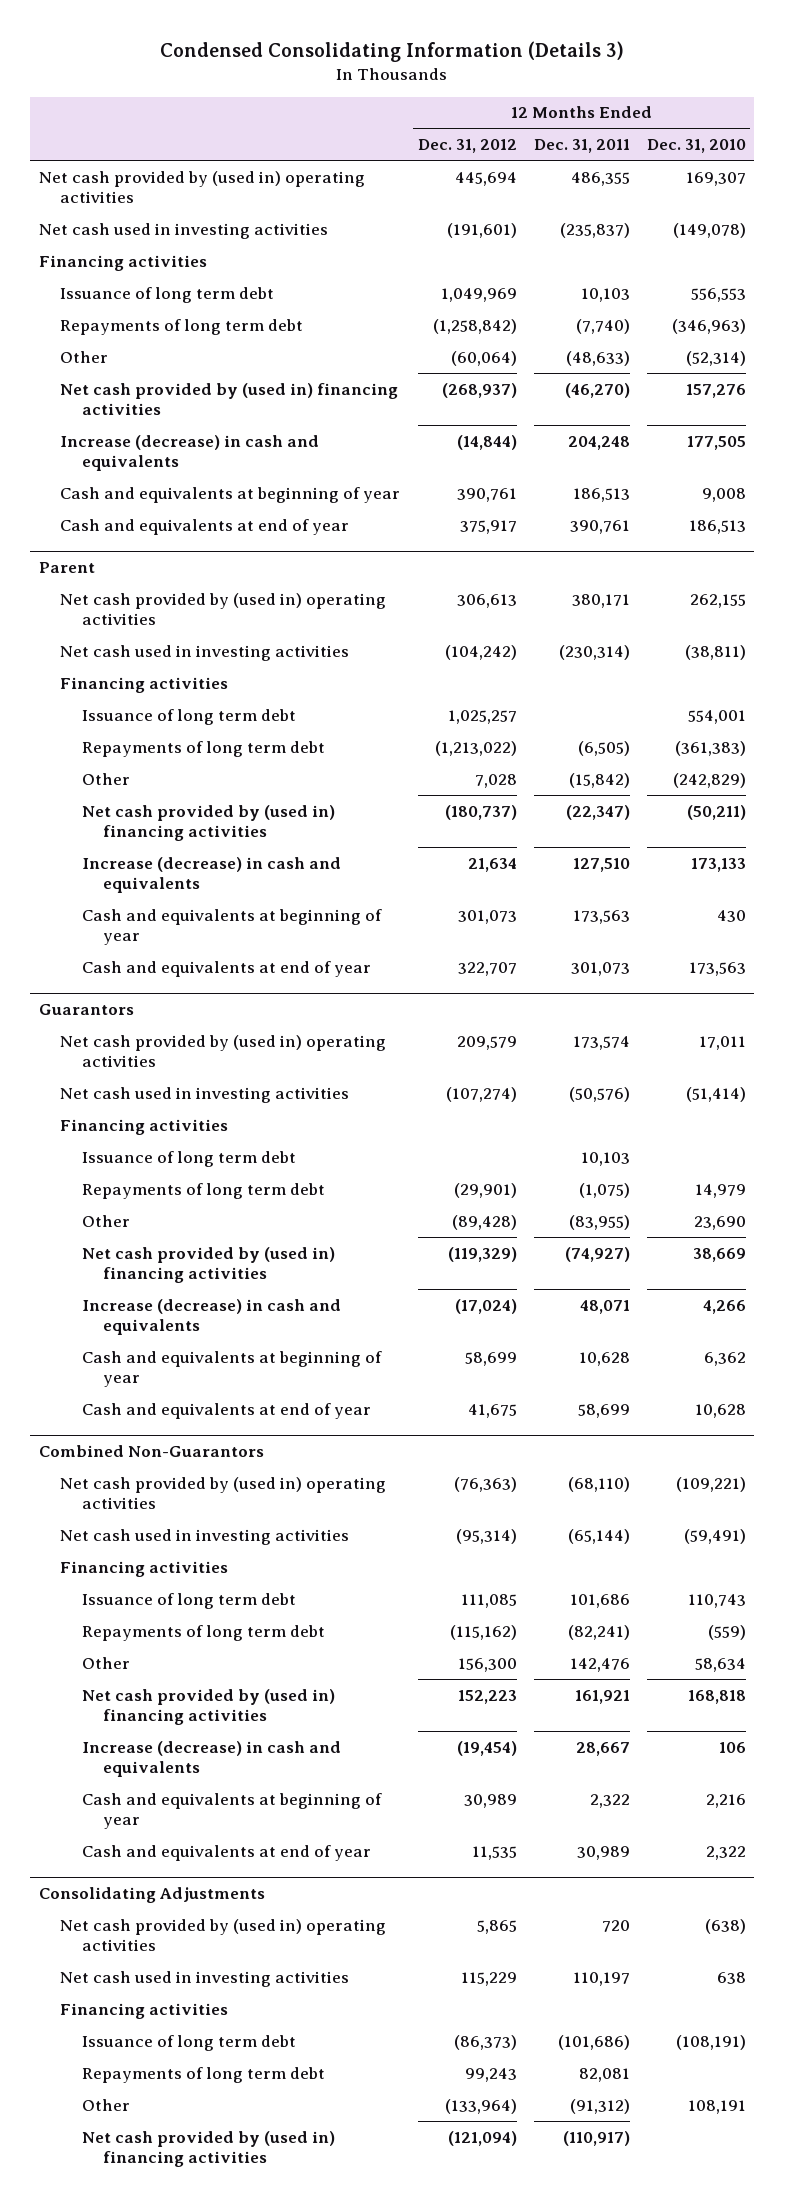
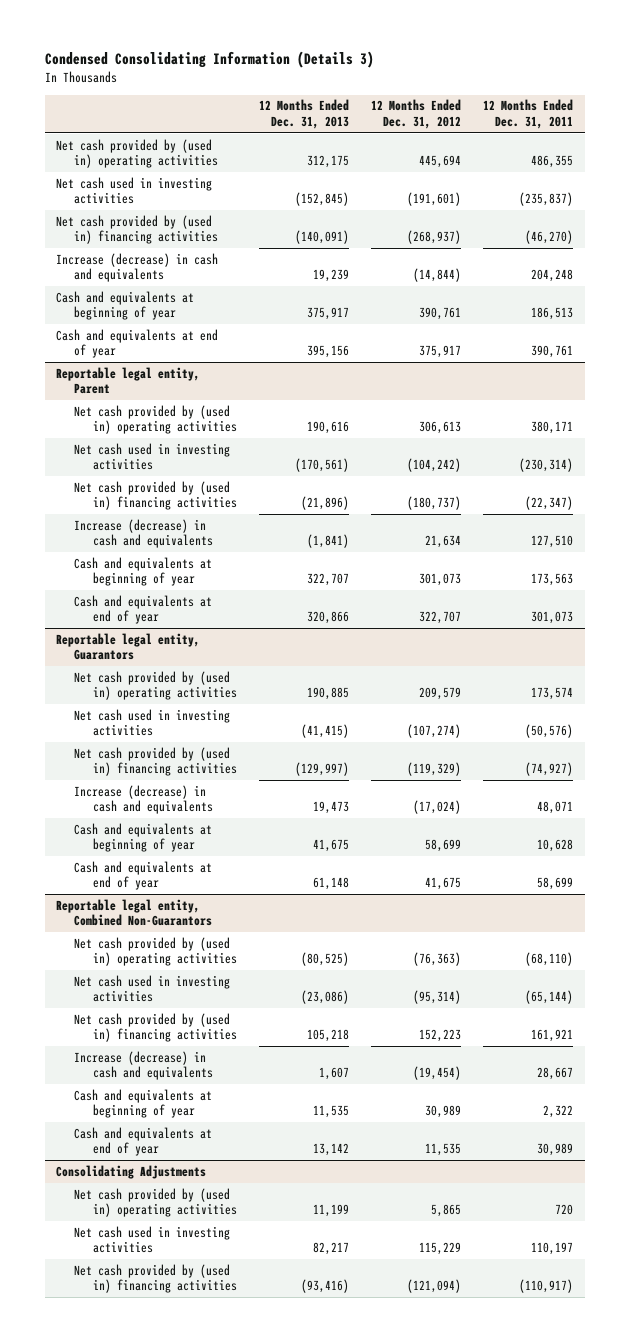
- | 12 Months Ended Dec. 31, 2012 | 12 Months Ended Dec. 31, 2011 | 12 Months Ended Dec. 31, 2010
+ | 12 Months Ended Dec. 31, 2013 | 12 Months Ended Dec. 31, 2012 | 12 Months Ended Dec. 31, 2011
- Financing activities
- Issuance of long term debt | 1,049,969 | 10,103 | 556,553
- Repayments of long term debt | (1,258,842) | (7,740) | (346,963)
- Other | (60,064) | (48,633) | (52,314)
- Parent
+ Reportable legal entity, Parent
- Financing activities
- Issuance of long term debt | 1,025,257 | | 554,001
- Repayments of long term debt | (1,213,022) | (6,505) | (361,383)
- Other | 7,028 | (15,842) | (242,829)
- Guarantors
+ Reportable legal entity, Guarantors
- Financing activities
- Issuance of long term debt | | 10,103 |
- Repayments of long term debt | (29,901) | (1,075) | 14,979
- Other | (89,428) | (83,955) | 23,690
- Combined Non-Guarantors
+ Reportable legal entity, Combined Non-Guarantors
- Financing activities
- Issuance of long term debt | 111,085 | 101,686 | 110,743
- Repayments of long term debt | (115,162) | (82,241) | (559)
- Other | 156,300 | 142,476 | 58,634
@ Consolidating Adjustments
- Financing activities
- Issuance of long term debt | (86,373) | (101,686) | (108,191)
- Repayments of long term debt | 99,243 | 82,081 |
- Other | (133,964) | (91,312) | 108,191

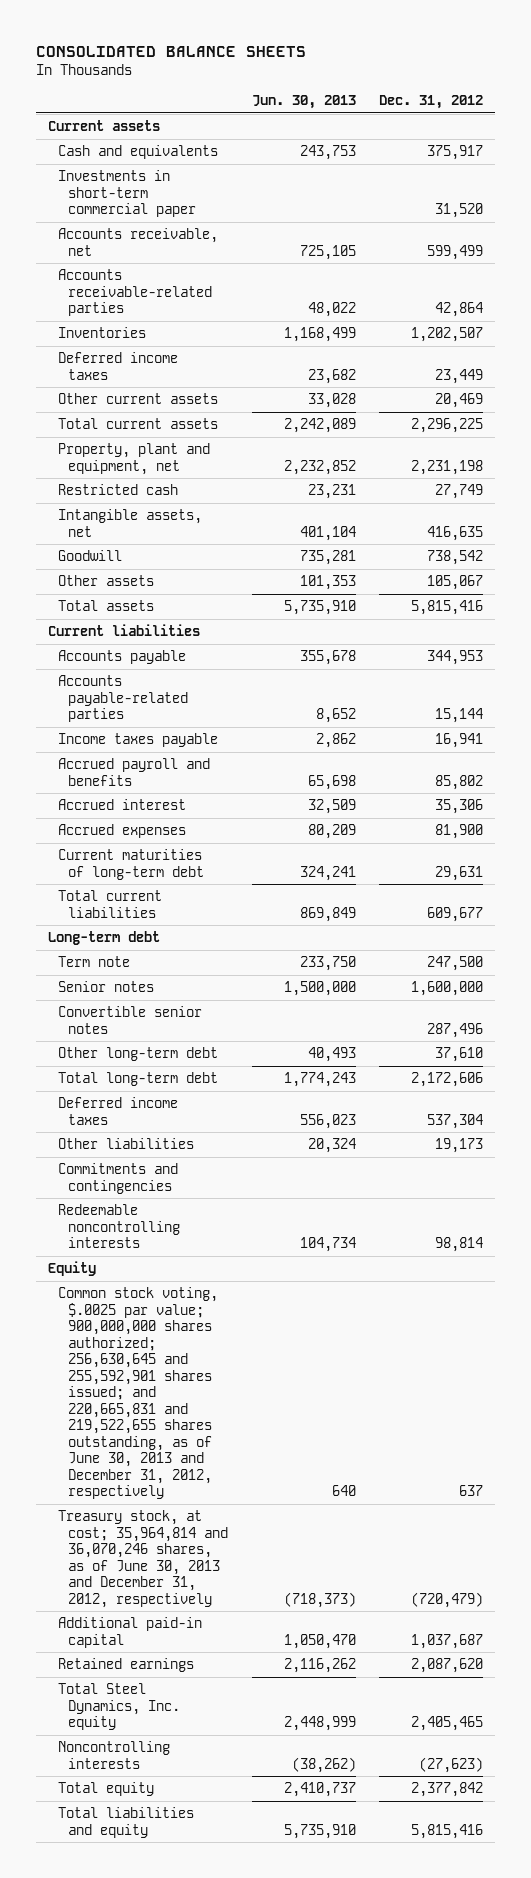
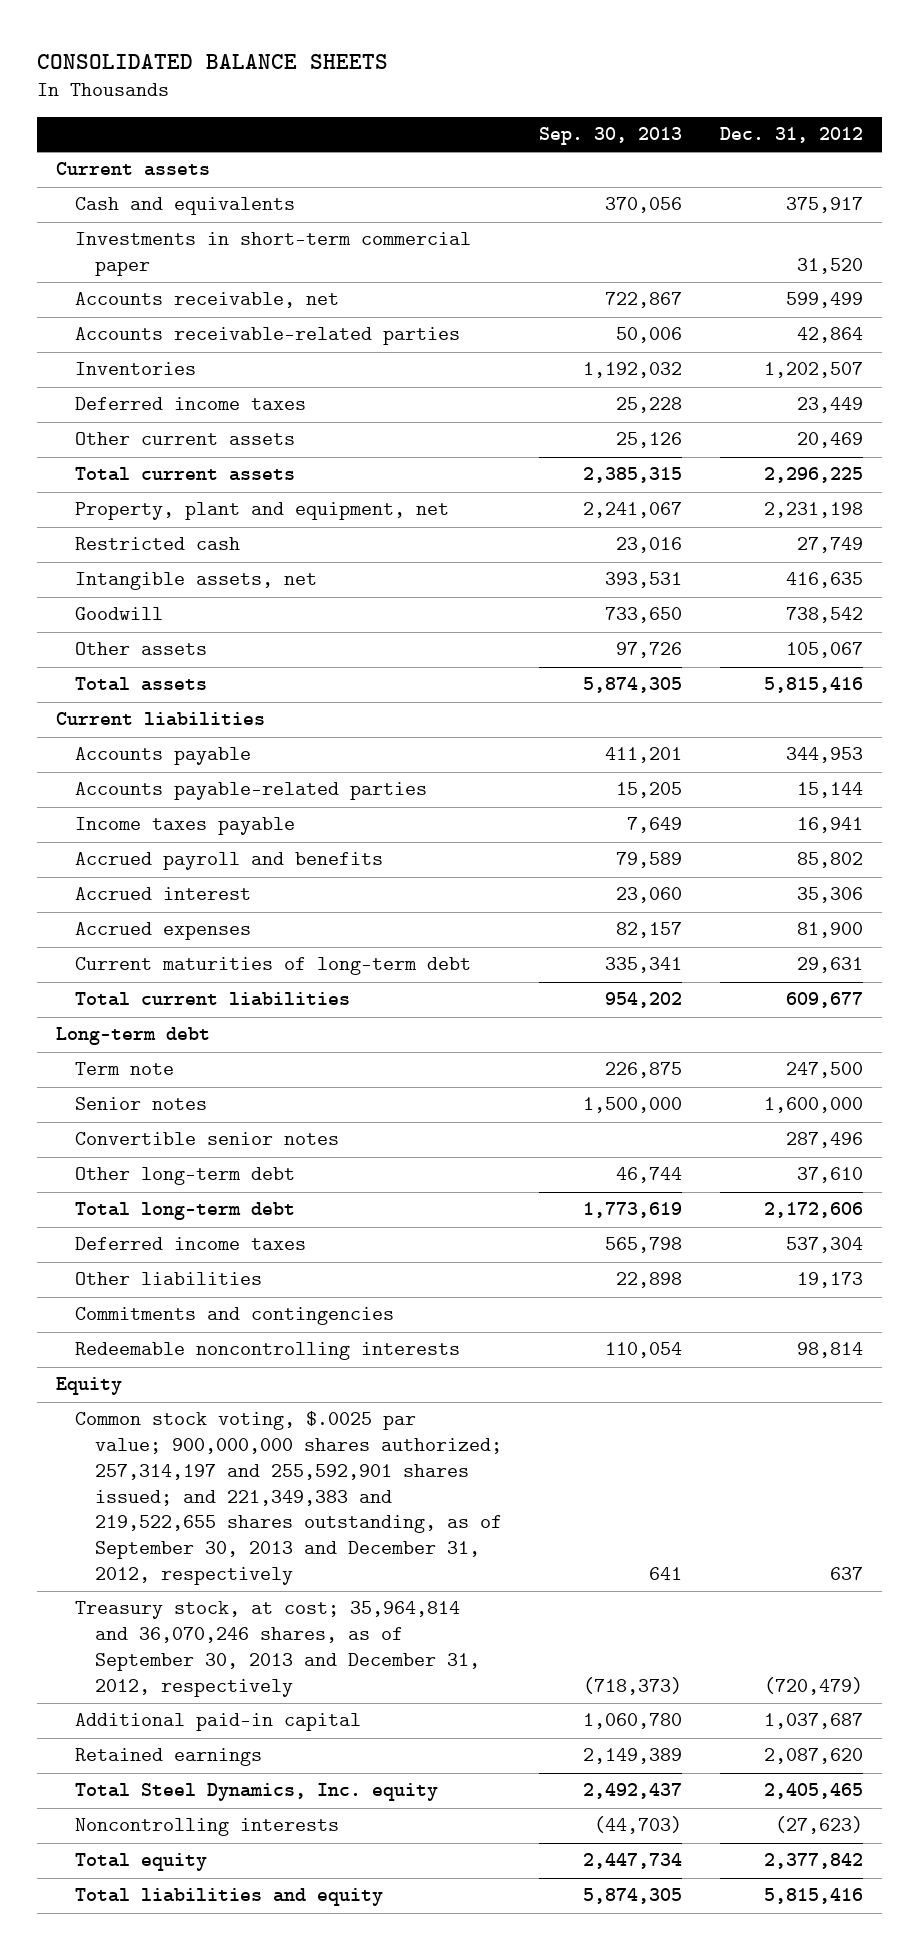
- | Jun. 30, 2013 | Dec. 31, 2012
+ | Sep. 30, 2013 | Dec. 31, 2012
- Common stock voting, $.0025 par value; 900,000,000 shares authorized; 256,630,645 and 255,592,901 shares issued; and 220,665,831 and 219,522,655 shares outstanding, as of June 30, 2013 and December 31, 2012, respectively | 640 | 637
- Treasury stock, at cost; 35,964,814 and 36,070,246 shares, as of June 30, 2013 and December 31, 2012, respectively | (718,373) | (720,479)
+ Common stock voting, $.0025 par value; 900,000,000 shares authorized; 257,314,197 and 255,592,901 shares issued; and 221,349,383 and 219,522,655 shares outstanding, as of September 30, 2013 and December 31, 2012, respectively | 641 | 637
+ Treasury stock, at cost; 35,964,814 and 36,070,246 shares, as of September 30, 2013 and December 31, 2012, respectively | (718,373) | (720,479)

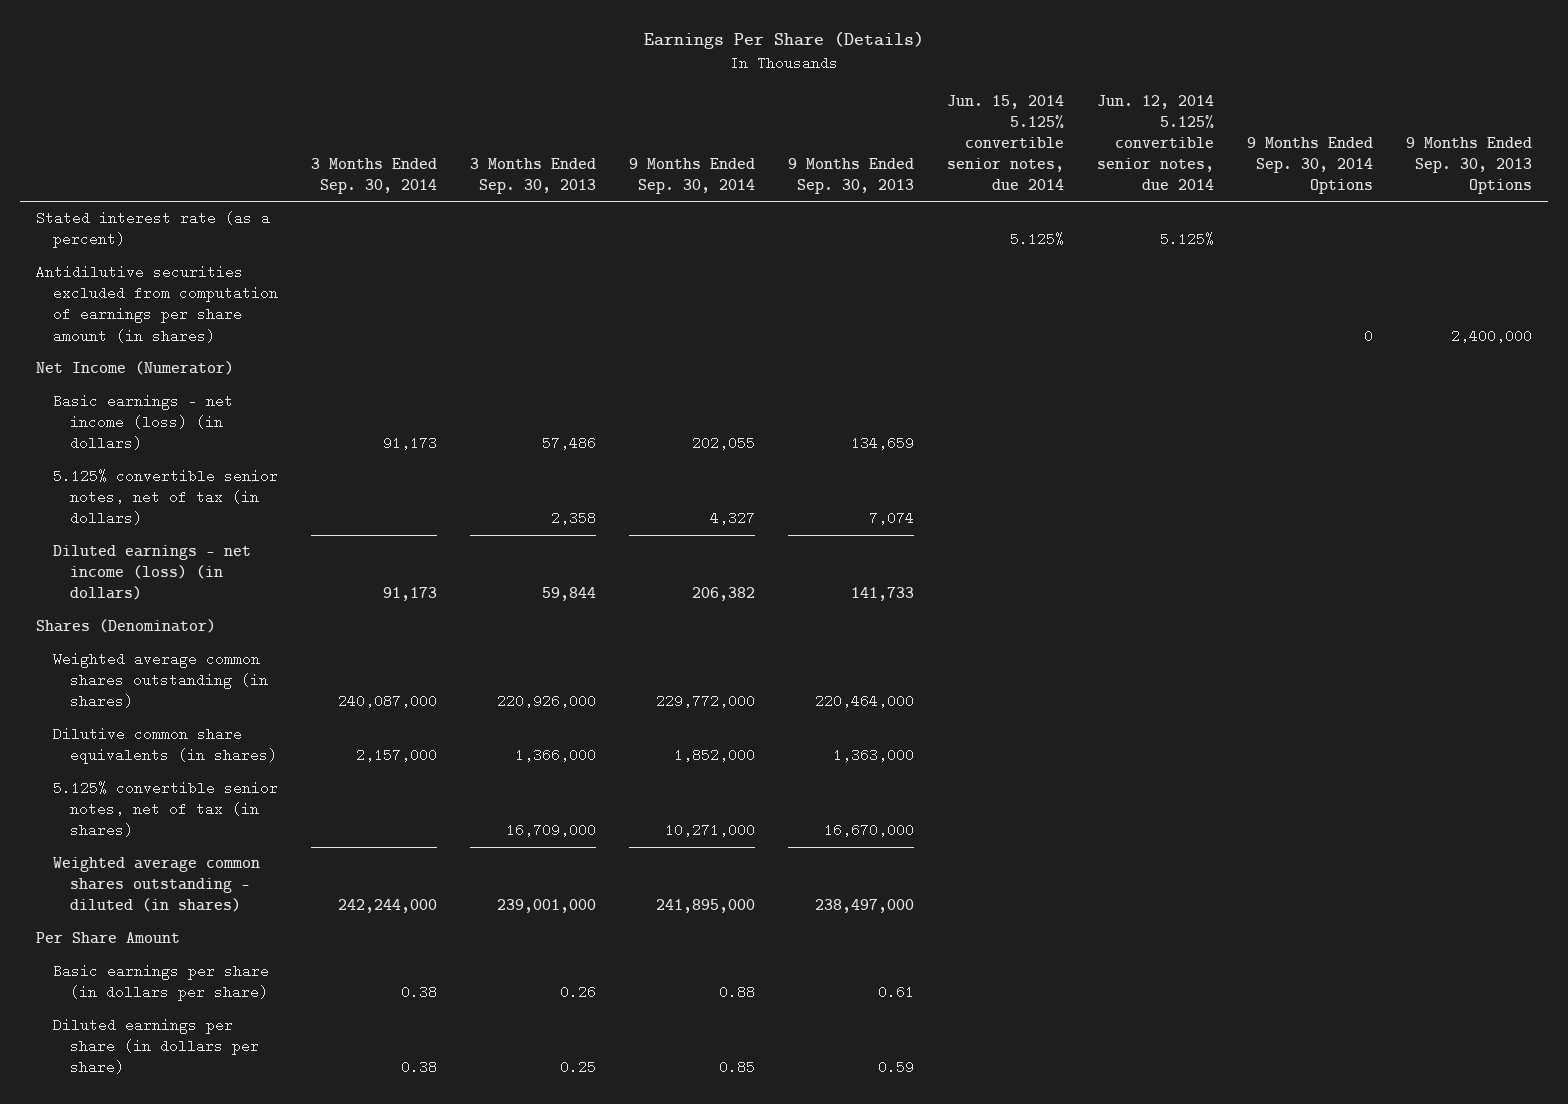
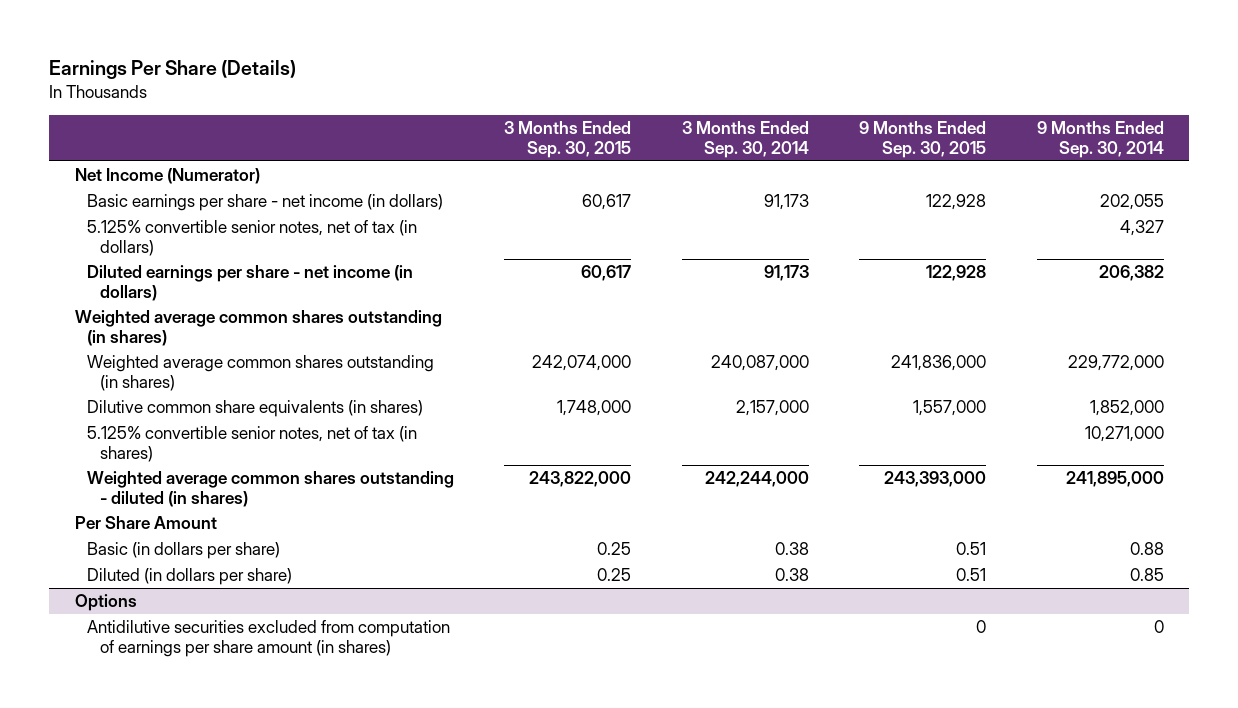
- | 3 Months Ended Sep. 30, 2014 | 3 Months Ended Sep. 30, 2013 | 9 Months Ended Sep. 30, 2014 | 9 Months Ended Sep. 30, 2013 | Jun. 15, 2014 5.125% convertible senior notes, due 2014 | Jun. 12, 2014 5.125% convertible senior notes, due 2014 | 9 Months Ended Sep. 30, 2014 Options | 9 Months Ended Sep. 30, 2013 Options
+ | 3 Months Ended Sep. 30, 2015 | 3 Months Ended Sep. 30, 2014 | 9 Months Ended Sep. 30, 2015 | 9 Months Ended Sep. 30, 2014
- Stated interest rate (as a percent) | | | | | 5.125% | 5.125% | |
- Antidilutive securities excluded from computation of earnings per share amount (in shares) | | | | | | | 0 | 2,400,000
- Basic earnings - net income (loss) (in dollars) | 91,173 | 57,486 | 202,055 | 134,659 | | | |
+ Basic earnings per share - net income (in dollars) | 60,617 | 91,173 | 122,928 | 202,055
- Diluted earnings - net income (loss) (in dollars) | 91,173 | 59,844 | 206,382 | 141,733 | | | |
- Shares (Denominator)
+ Diluted earnings per share - net income (in dollars) | 60,617 | 91,173 | 122,928 | 206,382
+ Weighted average common shares outstanding (in shares)
- Basic earnings per share (in dollars per share) | 0.38 | 0.26 | 0.88 | 0.61 | | | |
- Diluted earnings per share (in dollars per share) | 0.38 | 0.25 | 0.85 | 0.59 | | | |
+ Basic (in dollars per share) | 0.25 | 0.38 | 0.51 | 0.88
+ Diluted (in dollars per share) | 0.25 | 0.38 | 0.51 | 0.85
+ Options
+ Antidilutive securities excluded from computation of earnings per share amount (in shares) | | | 0 | 0

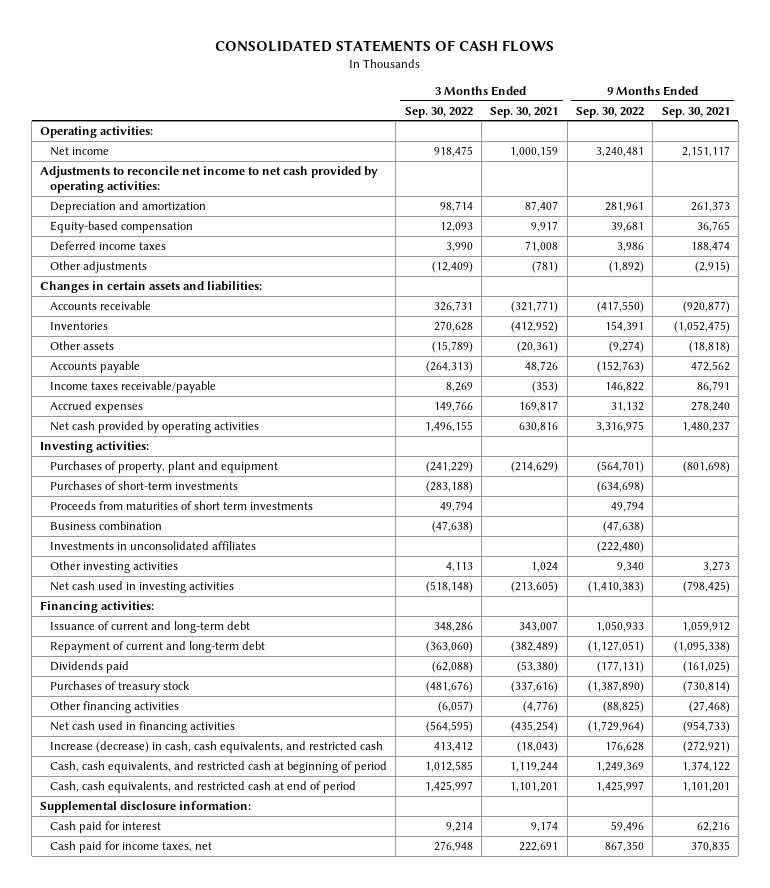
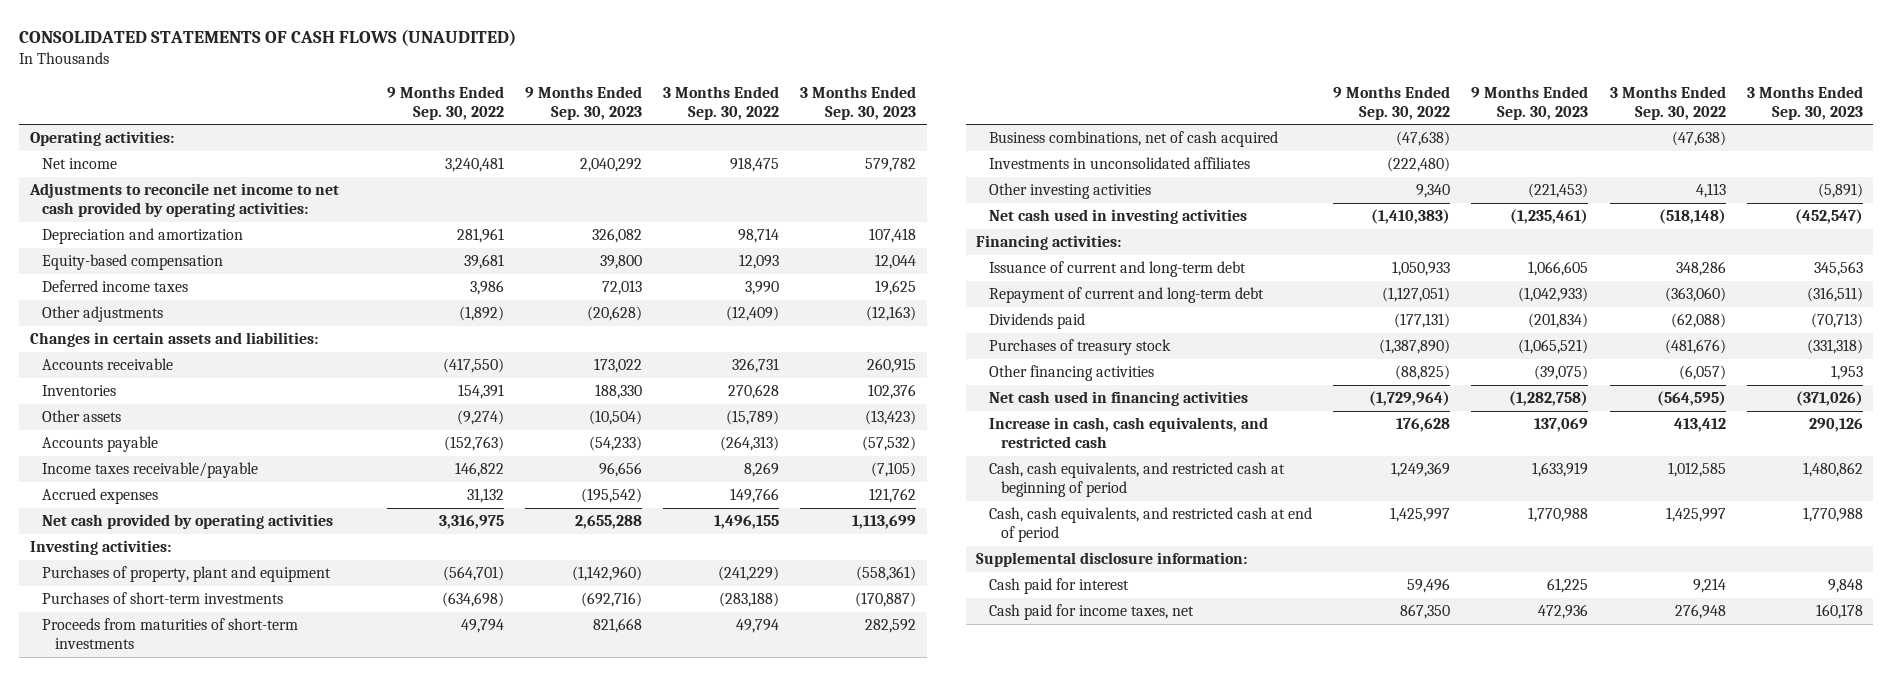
- CONSOLIDATED STATEMENTS OF CASH FLOWS
+ CONSOLIDATED STATEMENTS OF CASH FLOWS (UNAUDITED)
- | 3 Months Ended Sep. 30, 2022 | 3 Months Ended Sep. 30, 2021 | 9 Months Ended Sep. 30, 2022 | 9 Months Ended Sep. 30, 2021
+ | 9 Months Ended Sep. 30, 2022 | 9 Months Ended Sep. 30, 2023 | 3 Months Ended Sep. 30, 2022 | 3 Months Ended Sep. 30, 2023
- Proceeds from maturities of short term investments | 49,794 | | 49,794 |
- Business combination | (47,638) | | (47,638) |
+ Proceeds from maturities of short-term investments | 49,794 | 821,668 | 49,794 | 282,592
+ Business combinations, net of cash acquired | (47,638) | | (47,638) |
- Increase (decrease) in cash, cash equivalents, and restricted cash | 413,412 | (18,043) | 176,628 | (272,921)
+ Increase in cash, cash equivalents, and restricted cash | 176,628 | 137,069 | 413,412 | 290,126

